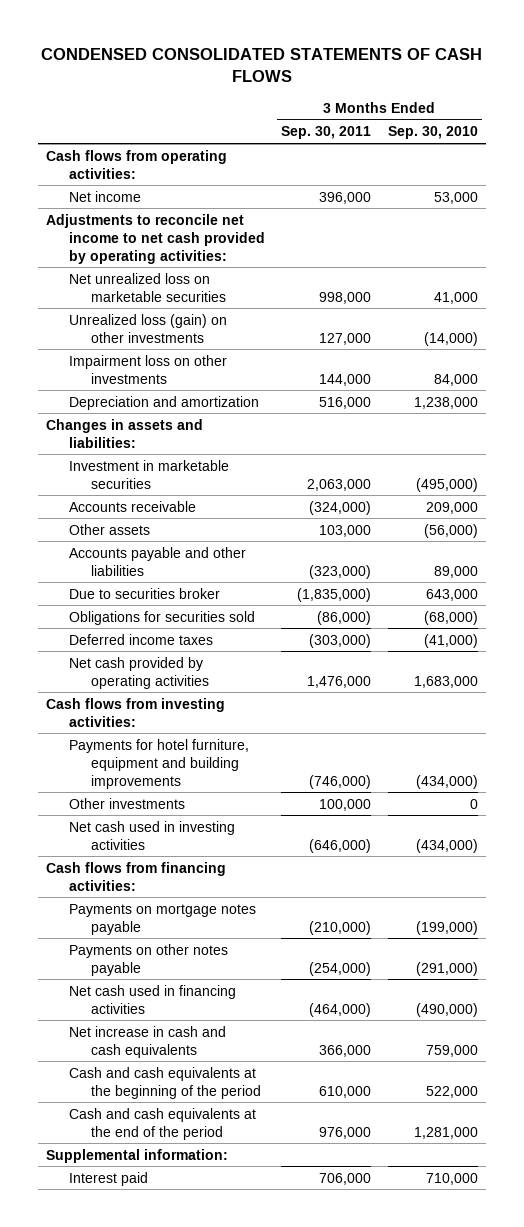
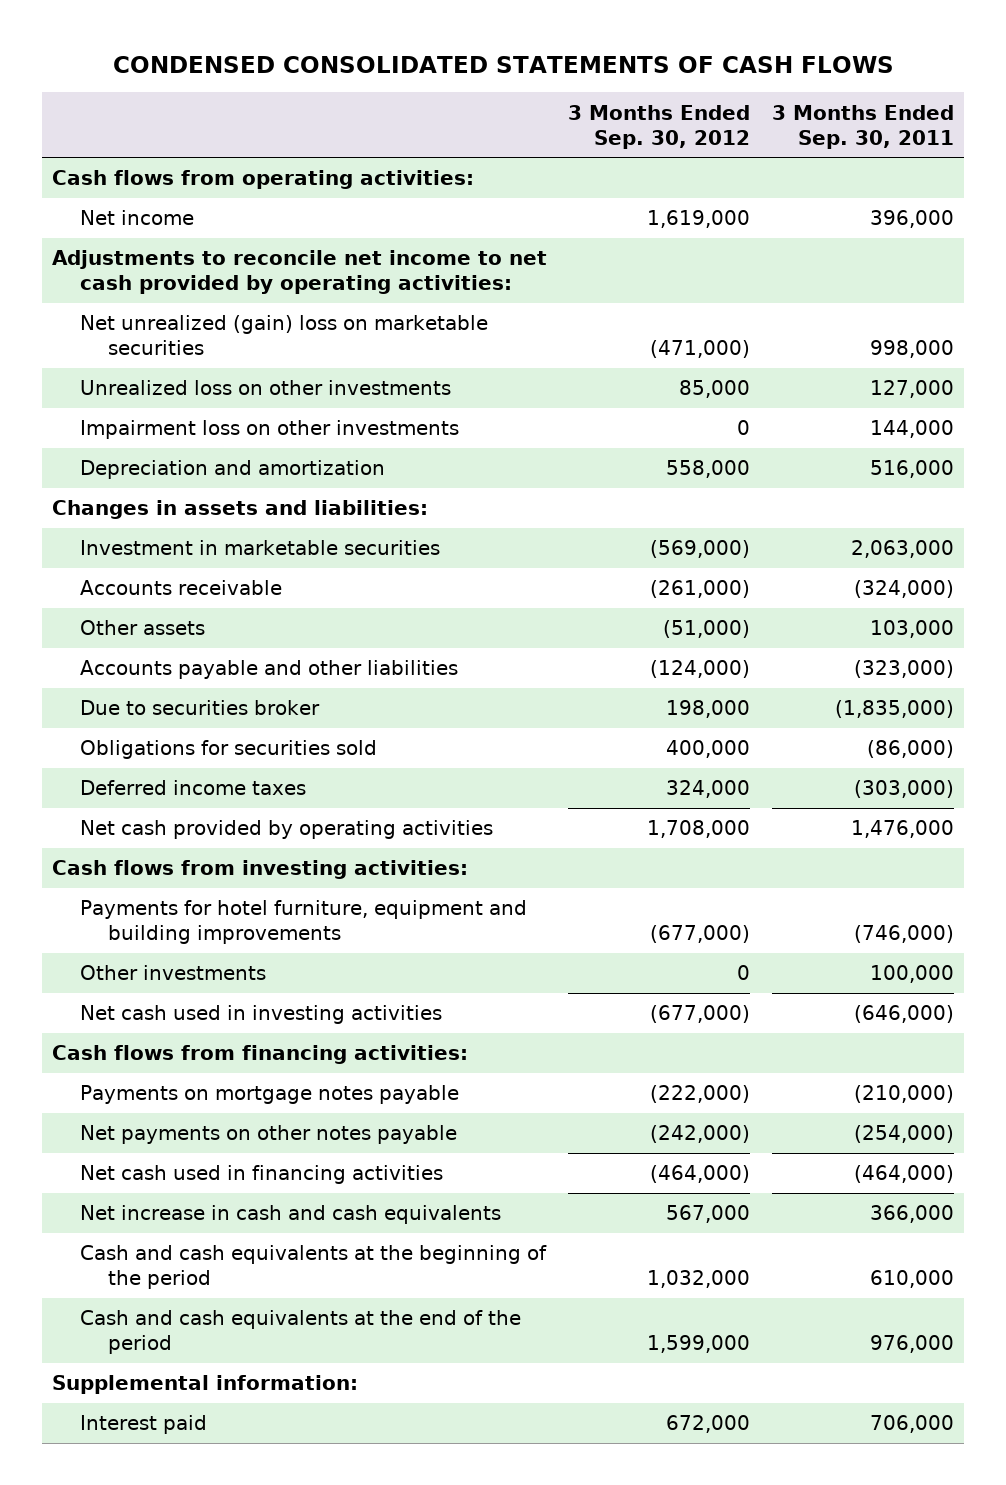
- | 3 Months Ended Sep. 30, 2011 | 3 Months Ended Sep. 30, 2010
+ | 3 Months Ended Sep. 30, 2012 | 3 Months Ended Sep. 30, 2011
- Net unrealized loss on marketable securities | 998,000 | 41,000
- Unrealized loss (gain) on other investments | 127,000 | (14,000)
+ Net unrealized (gain) loss on marketable securities | (471,000) | 998,000
+ Unrealized loss on other investments | 85,000 | 127,000
- Payments on other notes payable | (254,000) | (291,000)
+ Net payments on other notes payable | (242,000) | (254,000)

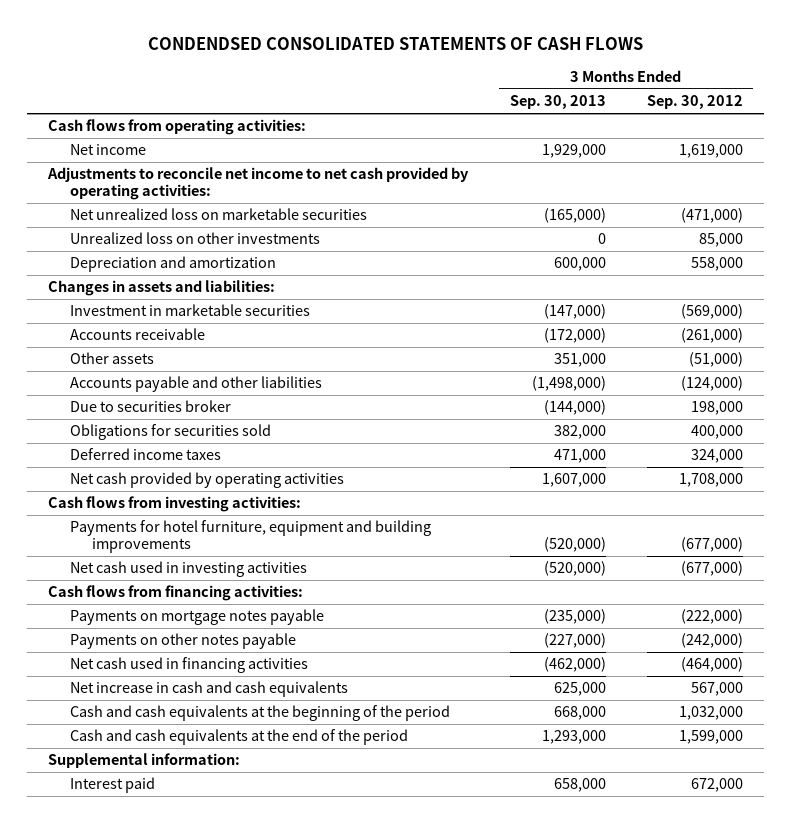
- CONDENSED CONSOLIDATED STATEMENTS OF CASH FLOWS
+ CONDENDSED CONSOLIDATED STATEMENTS OF CASH FLOWS
- | 3 Months Ended Sep. 30, 2012 | 3 Months Ended Sep. 30, 2011
+ | 3 Months Ended Sep. 30, 2013 | 3 Months Ended Sep. 30, 2012
- Net unrealized (gain) loss on marketable securities | (471,000) | 998,000
+ Net unrealized loss on marketable securities | (165,000) | (471,000)
- Impairment loss on other investments | 0 | 144,000
- Other investments | 0 | 100,000
- Net payments on other notes payable | (242,000) | (254,000)
+ Payments on other notes payable | (227,000) | (242,000)

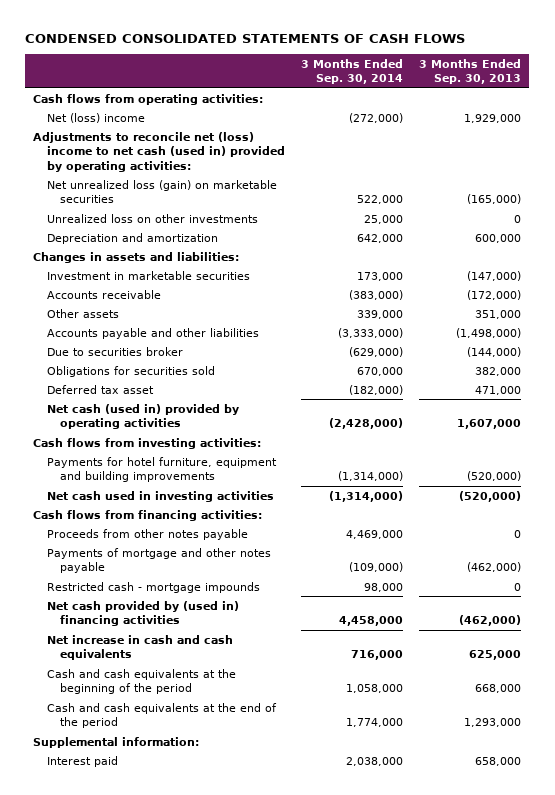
- CONDENDSED CONSOLIDATED STATEMENTS OF CASH FLOWS
+ CONDENSED CONSOLIDATED STATEMENTS OF CASH FLOWS
- | 3 Months Ended Sep. 30, 2013 | 3 Months Ended Sep. 30, 2012
+ | 3 Months Ended Sep. 30, 2014 | 3 Months Ended Sep. 30, 2013
- Net income | 1,929,000 | 1,619,000
- Adjustments to reconcile net income to net cash provided by operating activities:
- Net unrealized loss on marketable securities | (165,000) | (471,000)
+ Net (loss) income | (272,000) | 1,929,000
+ Adjustments to reconcile net (loss) income to net cash (used in) provided by operating activities:
+ Net unrealized loss (gain) on marketable securities | 522,000 | (165,000)
- Deferred income taxes | 471,000 | 324,000
- Net cash provided by operating activities | 1,607,000 | 1,708,000
+ Deferred tax asset | (182,000) | 471,000
+ Net cash (used in) provided by operating activities | (2,428,000) | 1,607,000
- Payments on mortgage notes payable | (235,000) | (222,000)
- Payments on other notes payable | (227,000) | (242,000)
- Net cash used in financing activities | (462,000) | (464,000)
+ Proceeds from other notes payable | 4,469,000 | 0
+ Payments of mortgage and other notes payable | (109,000) | (462,000)
+ Restricted cash - mortgage impounds | 98,000 | 0
+ Net cash provided by (used in) financing activities | 4,458,000 | (462,000)

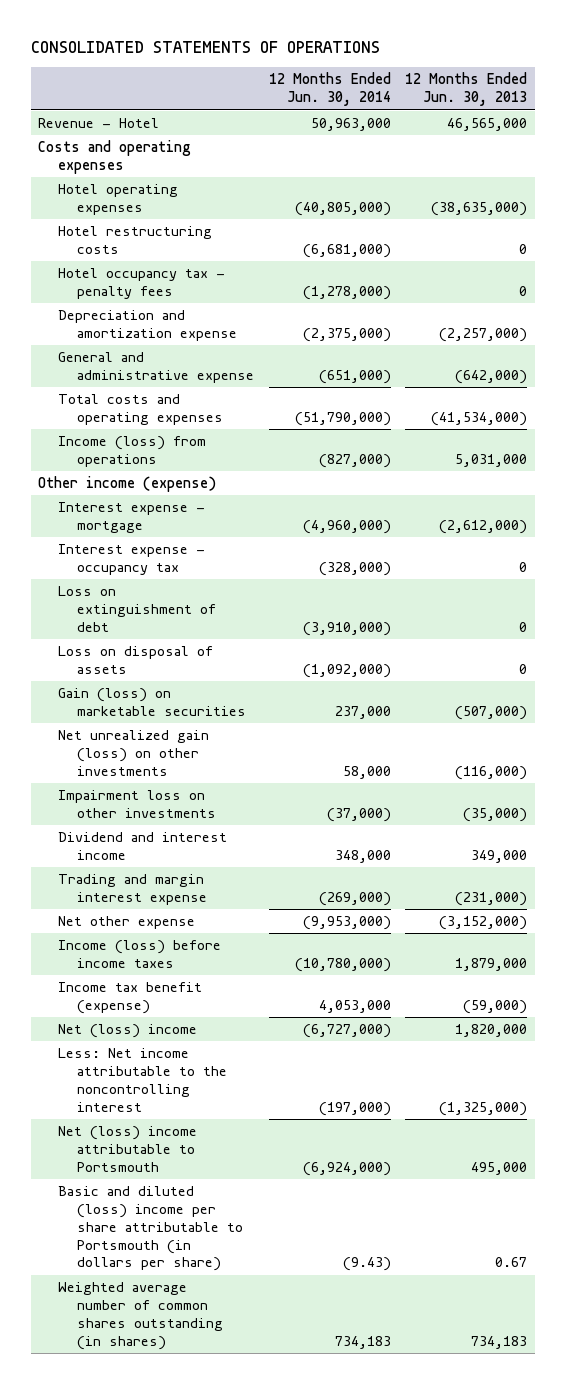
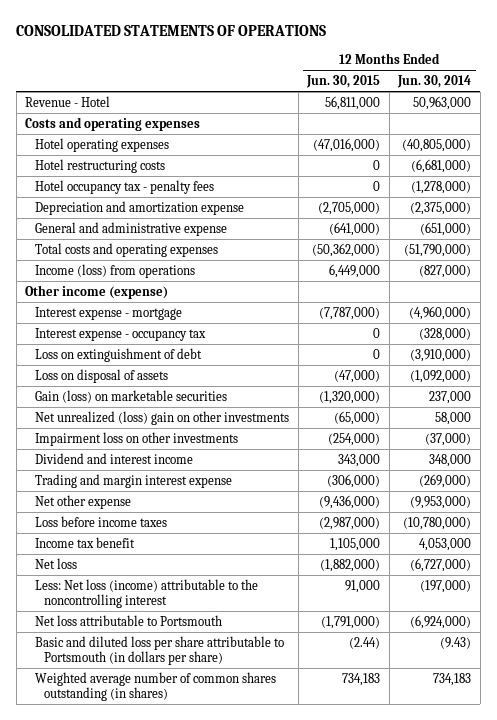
- | 12 Months Ended Jun. 30, 2014 | 12 Months Ended Jun. 30, 2013
+ | 12 Months Ended Jun. 30, 2015 | 12 Months Ended Jun. 30, 2014
- Net unrealized gain (loss) on other investments | 58,000 | (116,000)
+ Net unrealized (loss) gain on other investments | (65,000) | 58,000
- Income (loss) before income taxes | (10,780,000) | 1,879,000
- Income tax benefit (expense) | 4,053,000 | (59,000)
- Net (loss) income | (6,727,000) | 1,820,000
- Less: Net income attributable to the noncontrolling interest | (197,000) | (1,325,000)
- Net (loss) income attributable to Portsmouth | (6,924,000) | 495,000
- Basic and diluted (loss) income per share attributable to Portsmouth (in dollars per share) | (9.43) | 0.67
+ Loss before income taxes | (2,987,000) | (10,780,000)
+ Income tax benefit | 1,105,000 | 4,053,000
+ Net loss | (1,882,000) | (6,727,000)
+ Less: Net loss (income) attributable to the noncontrolling interest | 91,000 | (197,000)
+ Net loss attributable to Portsmouth | (1,791,000) | (6,924,000)
+ Basic and diluted loss per share attributable to Portsmouth (in dollars per share) | (2.44) | (9.43)

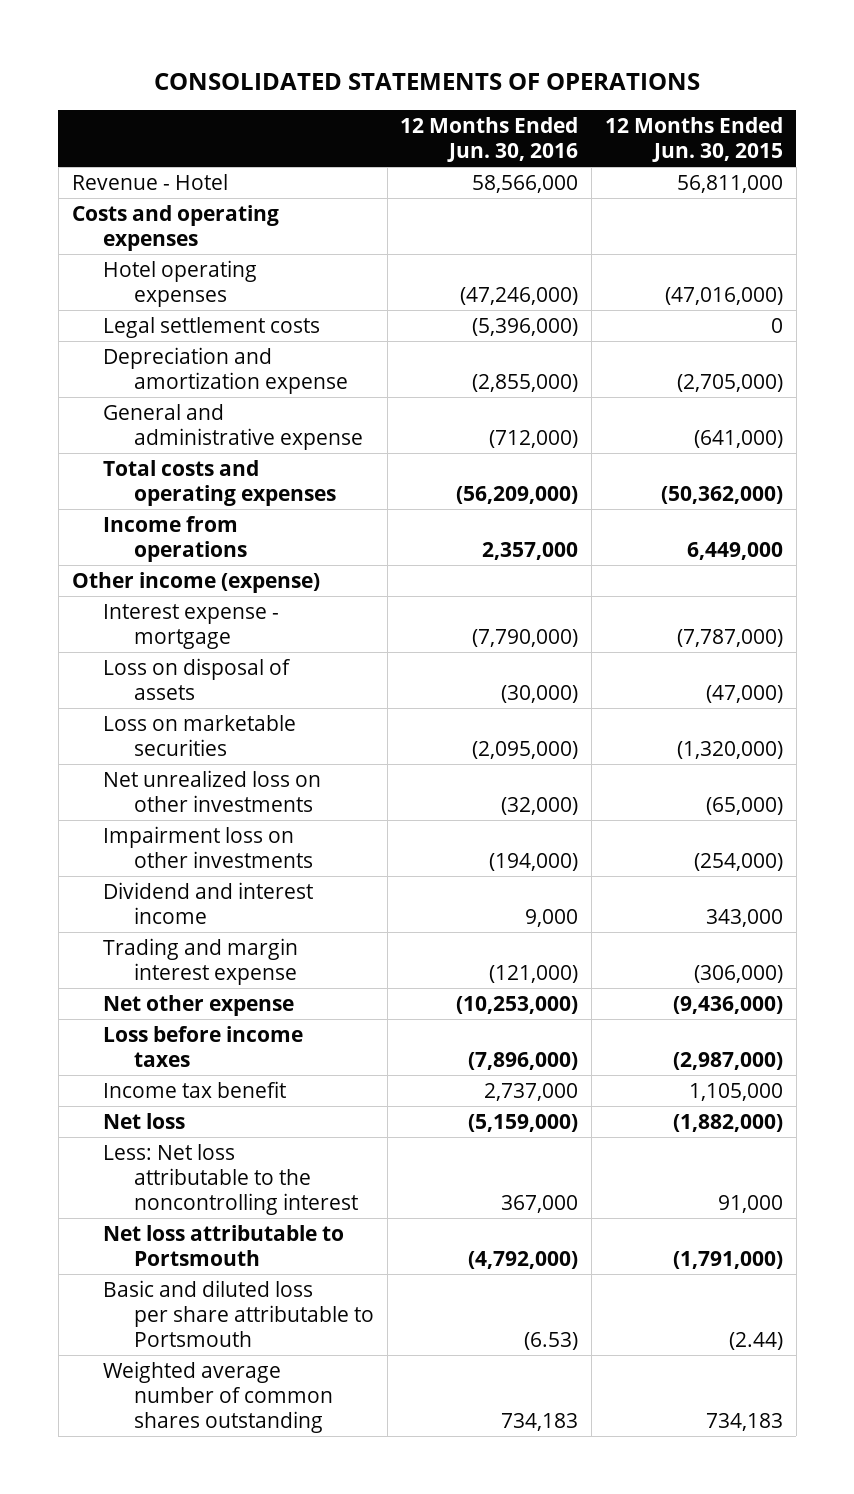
- | 12 Months Ended Jun. 30, 2015 | 12 Months Ended Jun. 30, 2014
+ | 12 Months Ended Jun. 30, 2016 | 12 Months Ended Jun. 30, 2015
- Hotel restructuring costs | 0 | (6,681,000)
- Hotel occupancy tax - penalty fees | 0 | (1,278,000)
+ Legal settlement costs | (5,396,000) | 0
- Income (loss) from operations | 6,449,000 | (827,000)
+ Income from operations | 2,357,000 | 6,449,000
- Interest expense - occupancy tax | 0 | (328,000)
- Loss on extinguishment of debt | 0 | (3,910,000)
- Gain (loss) on marketable securities | (1,320,000) | 237,000
- Net unrealized (loss) gain on other investments | (65,000) | 58,000
+ Loss on marketable securities | (2,095,000) | (1,320,000)
+ Net unrealized loss on other investments | (32,000) | (65,000)
- Less: Net loss (income) attributable to the noncontrolling interest | 91,000 | (197,000)
+ Less: Net loss attributable to the noncontrolling interest | 367,000 | 91,000
- Basic and diluted loss per share attributable to Portsmouth (in dollars per share) | (2.44) | (9.43)
- Weighted average number of common shares outstanding (in shares) | 734,183 | 734,183
+ Basic and diluted loss per share attributable to Portsmouth | (6.53) | (2.44)
+ Weighted average number of common shares outstanding | 734,183 | 734,183

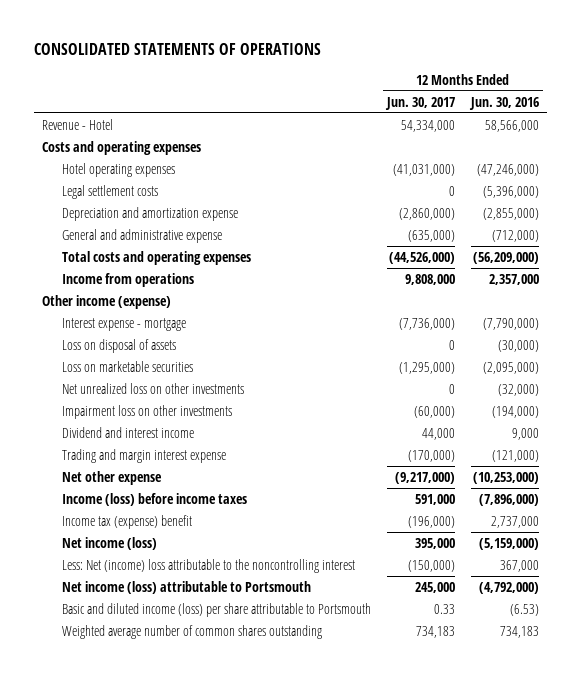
- | 12 Months Ended Jun. 30, 2016 | 12 Months Ended Jun. 30, 2015
+ | 12 Months Ended Jun. 30, 2017 | 12 Months Ended Jun. 30, 2016
- Loss before income taxes | (7,896,000) | (2,987,000)
- Income tax benefit | 2,737,000 | 1,105,000
- Net loss | (5,159,000) | (1,882,000)
- Less: Net loss attributable to the noncontrolling interest | 367,000 | 91,000
- Net loss attributable to Portsmouth | (4,792,000) | (1,791,000)
- Basic and diluted loss per share attributable to Portsmouth | (6.53) | (2.44)
+ Income (loss) before income taxes | 591,000 | (7,896,000)
+ Income tax (expense) benefit | (196,000) | 2,737,000
+ Net income (loss) | 395,000 | (5,159,000)
+ Less: Net (income) loss attributable to the noncontrolling interest | (150,000) | 367,000
+ Net income (loss) attributable to Portsmouth | 245,000 | (4,792,000)
+ Basic and diluted income (loss) per share attributable to Portsmouth | 0.33 | (6.53)

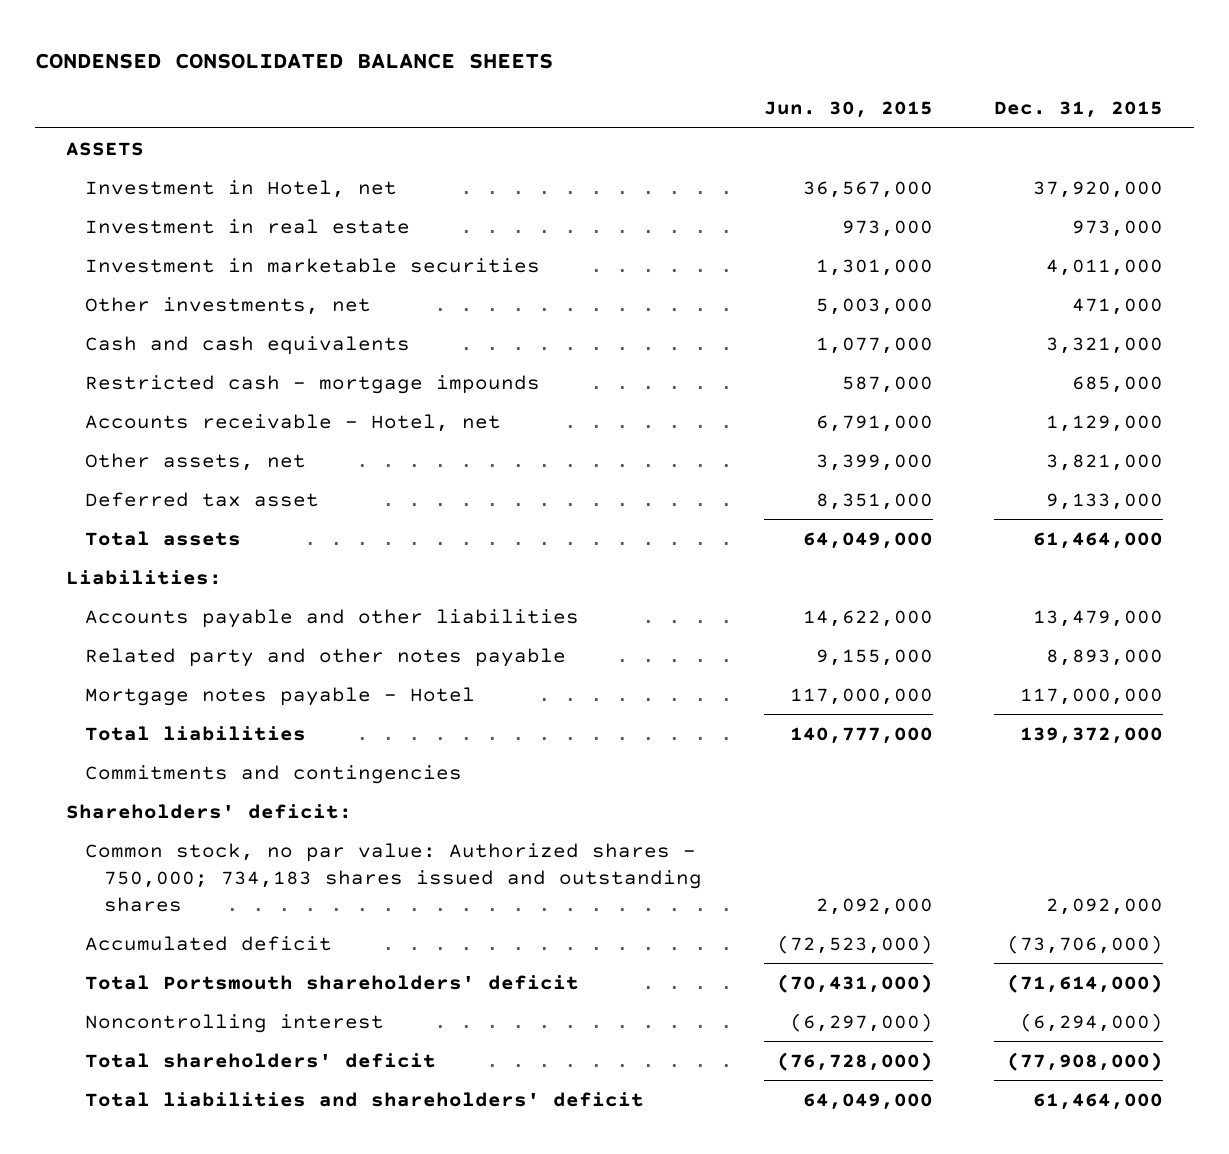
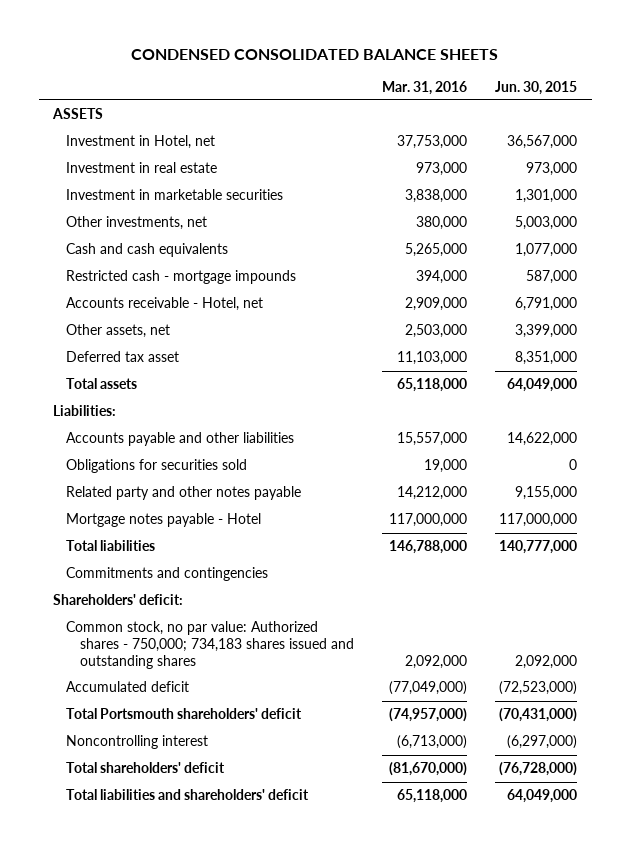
- | Jun. 30, 2015 | Dec. 31, 2015
+ | Mar. 31, 2016 | Jun. 30, 2015
+ Obligations for securities sold | 19,000 | 0

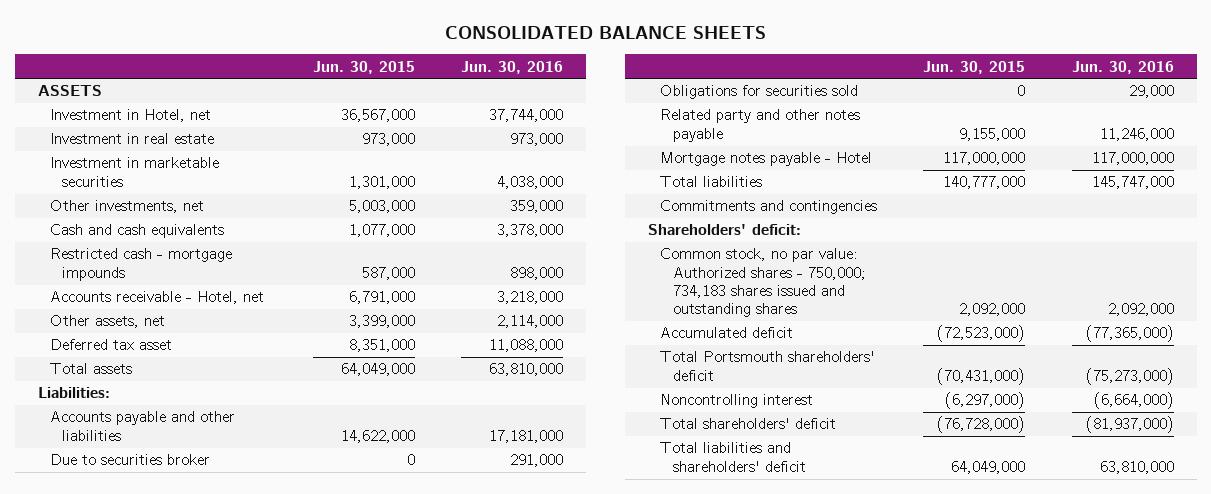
- CONDENSED CONSOLIDATED BALANCE SHEETS
+ CONSOLIDATED BALANCE SHEETS
- | Mar. 31, 2016 | Jun. 30, 2015
+ | Jun. 30, 2015 | Jun. 30, 2016
+ Due to securities broker | 0 | 291,000

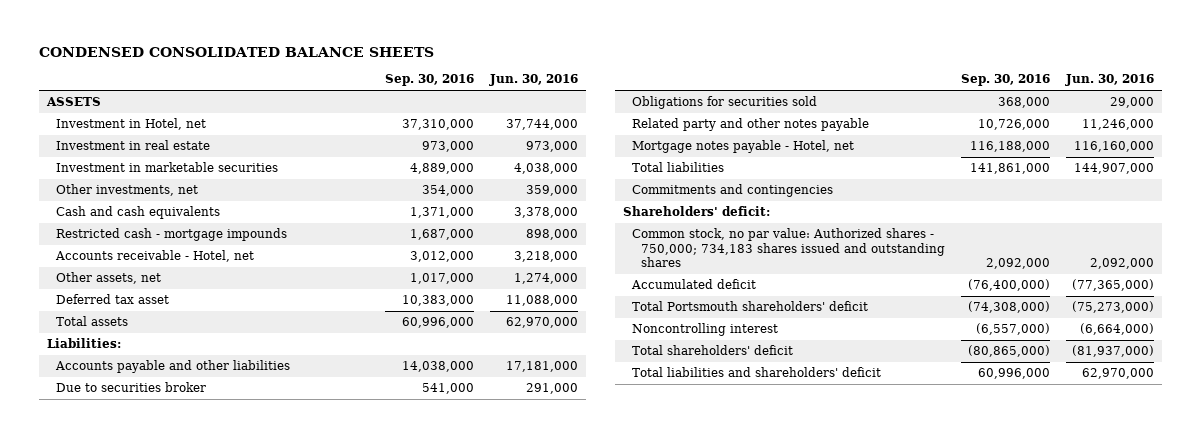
- CONSOLIDATED BALANCE SHEETS
+ CONDENSED CONSOLIDATED BALANCE SHEETS
- | Jun. 30, 2015 | Jun. 30, 2016
+ | Sep. 30, 2016 | Jun. 30, 2016
- Other assets, net | 3,399,000 | 2,114,000
+ Other assets, net | 1,017,000 | 1,274,000
- Total assets | 64,049,000 | 63,810,000
+ Total assets | 60,996,000 | 62,970,000
- Mortgage notes payable - Hotel | 117,000,000 | 117,000,000
- Total liabilities | 140,777,000 | 145,747,000
+ Mortgage notes payable - Hotel, net | 116,188,000 | 116,160,000
+ Total liabilities | 141,861,000 | 144,907,000
- Total liabilities and shareholders' deficit | 64,049,000 | 63,810,000
+ Total liabilities and shareholders' deficit | 60,996,000 | 62,970,000

